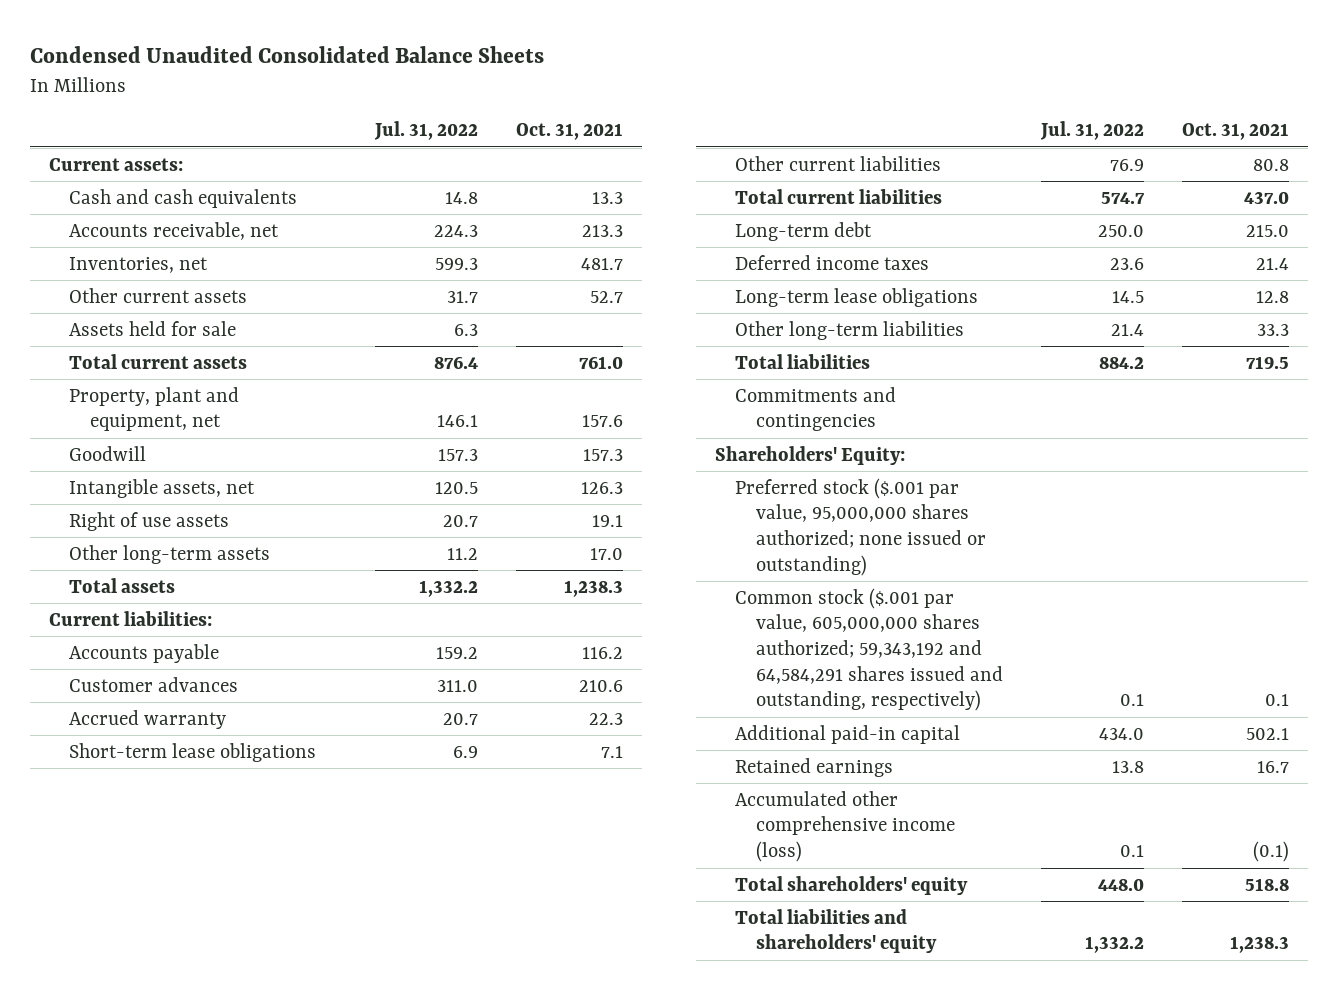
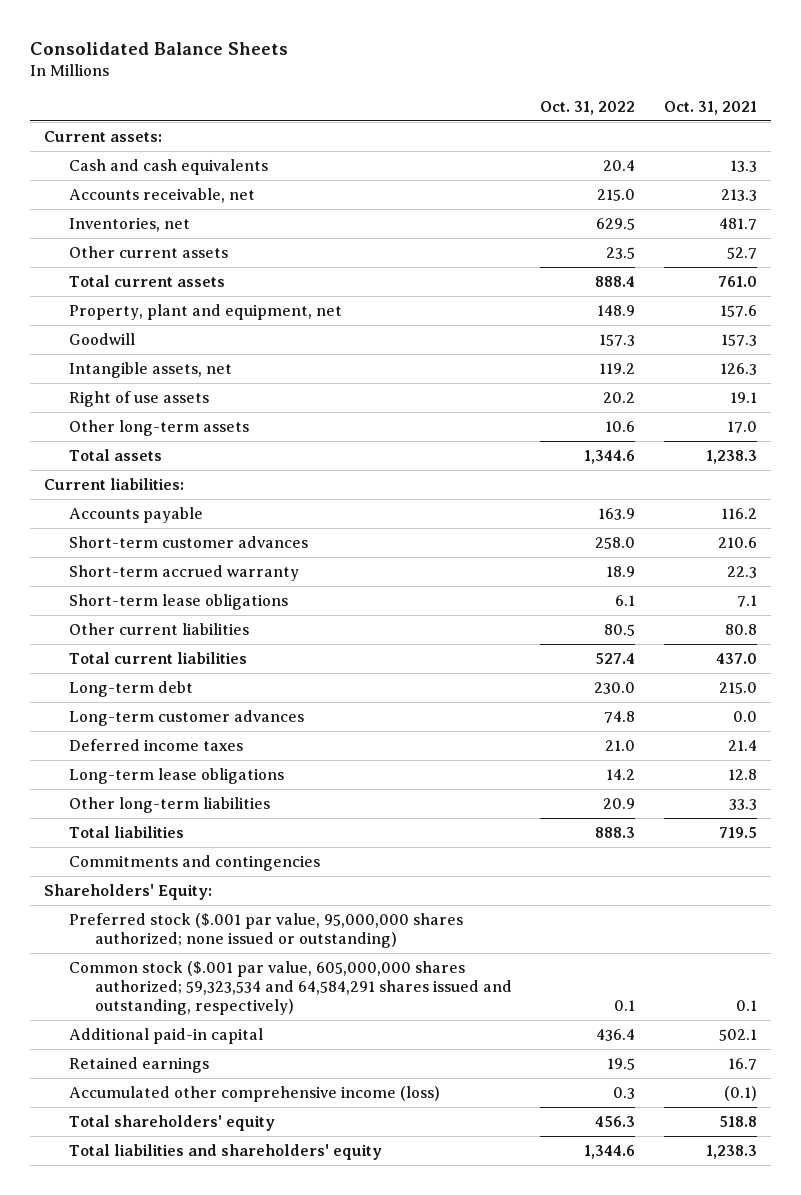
- Condensed Unaudited Consolidated Balance Sheets
+ Consolidated Balance Sheets
- | Jul. 31, 2022 | Oct. 31, 2021
+ | Oct. 31, 2022 | Oct. 31, 2021
- Assets held for sale | 6.3 |
- Customer advances | 311.0 | 210.6
- Accrued warranty | 20.7 | 22.3
+ Short-term customer advances | 258.0 | 210.6
+ Short-term accrued warranty | 18.9 | 22.3
+ Long-term customer advances | 74.8 | 0.0
- Common stock ($.001 par value, 605,000,000 shares authorized; 59,343,192 and 64,584,291 shares issued and outstanding, respectively) | 0.1 | 0.1
+ Common stock ($.001 par value, 605,000,000 shares authorized; 59,323,534 and 64,584,291 shares issued and outstanding, respectively) | 0.1 | 0.1

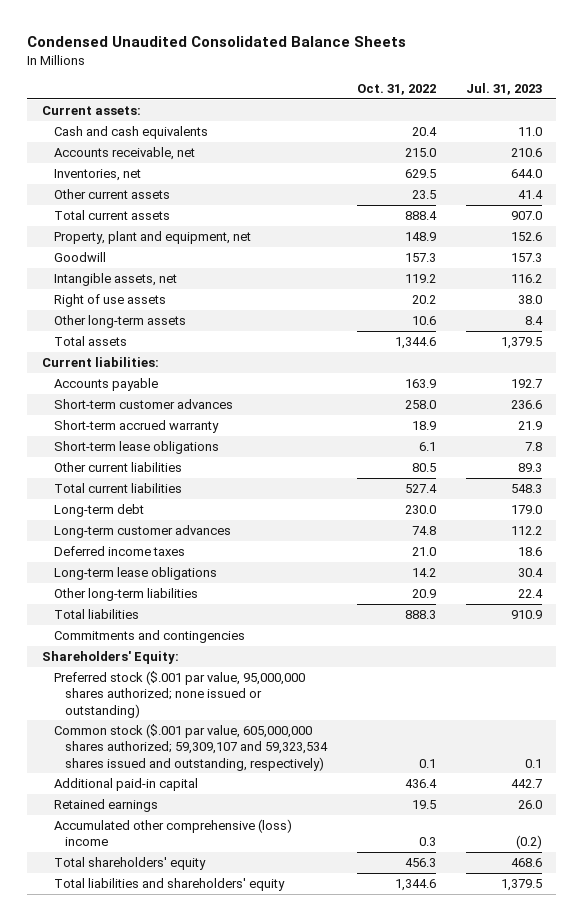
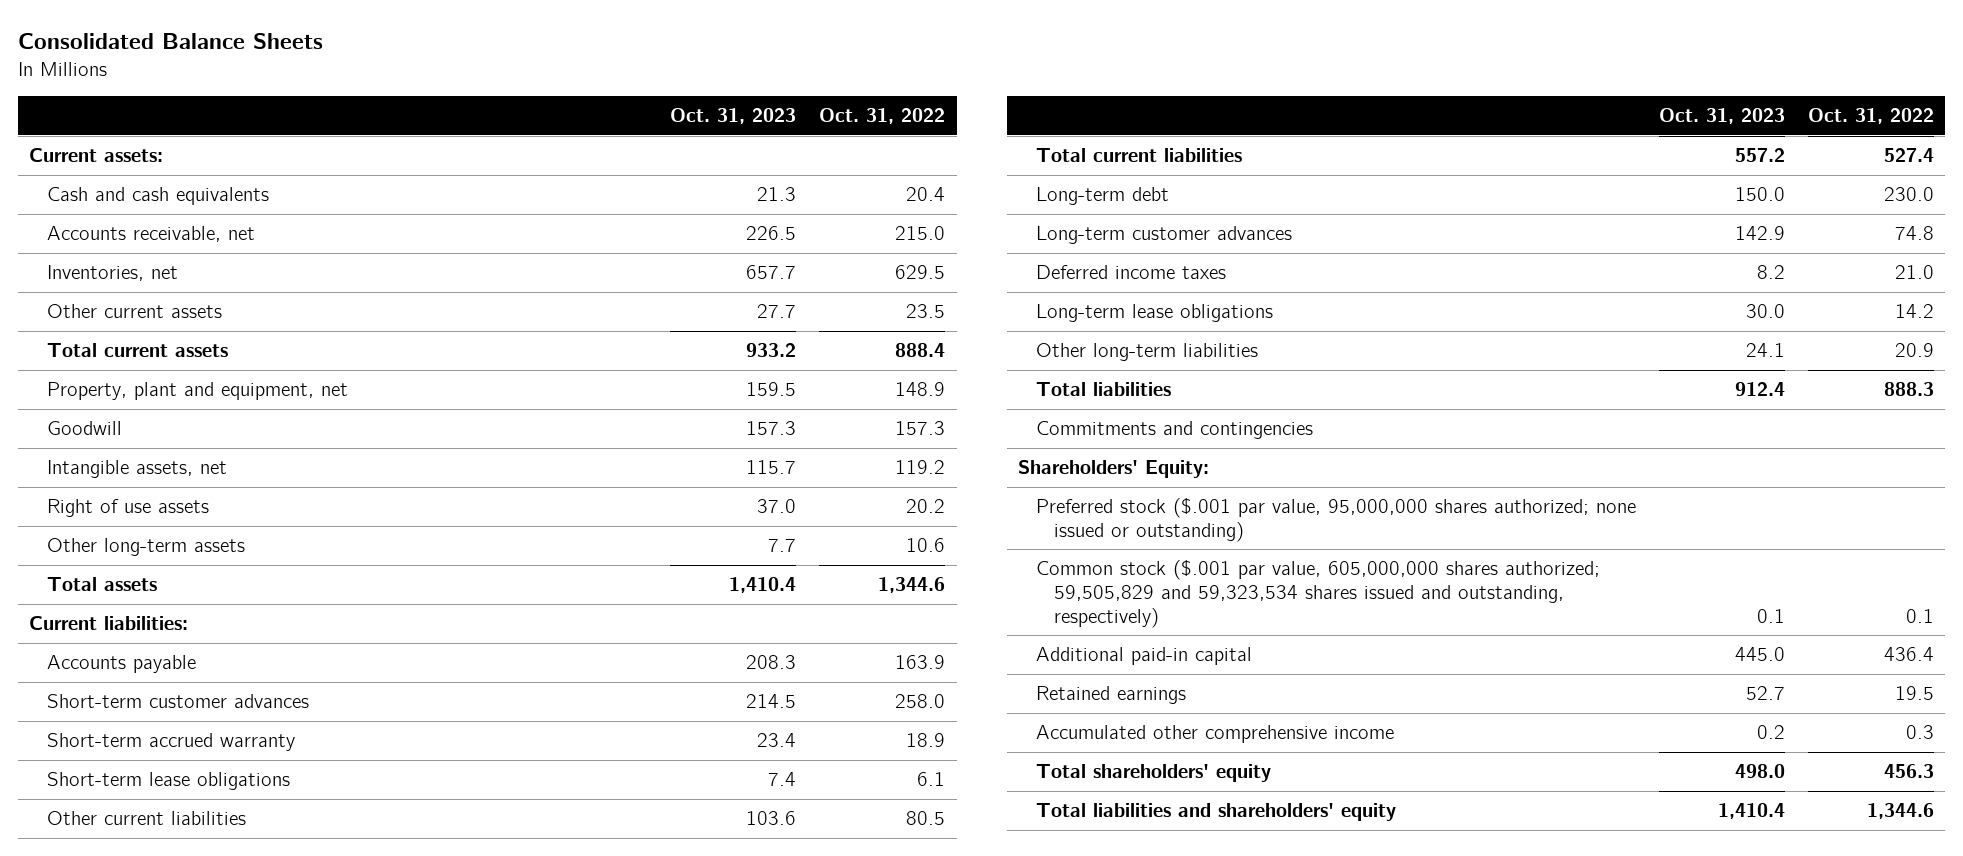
- Condensed Unaudited Consolidated Balance Sheets
+ Consolidated Balance Sheets
- | Oct. 31, 2022 | Jul. 31, 2023
+ | Oct. 31, 2023 | Oct. 31, 2022
- Common stock ($.001 par value, 605,000,000 shares authorized; 59,309,107 and 59,323,534 shares issued and outstanding, respectively) | 0.1 | 0.1
+ Common stock ($.001 par value, 605,000,000 shares authorized; 59,505,829 and 59,323,534 shares issued and outstanding, respectively) | 0.1 | 0.1
- Accumulated other comprehensive (loss) income | 0.3 | (0.2)
+ Accumulated other comprehensive income | 0.2 | 0.3

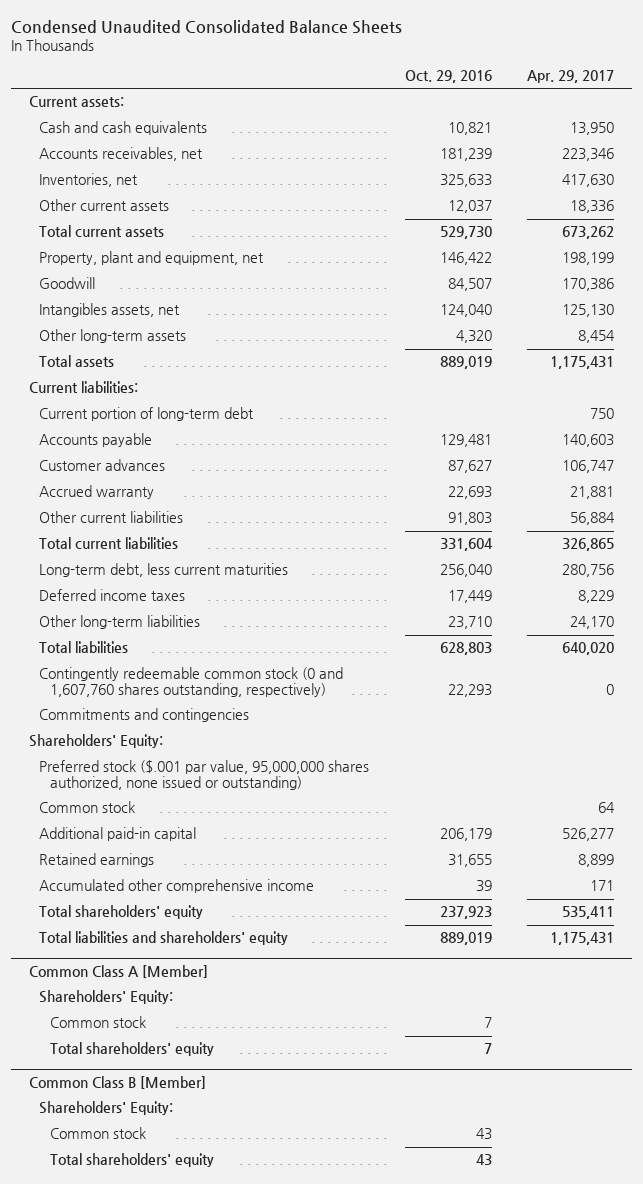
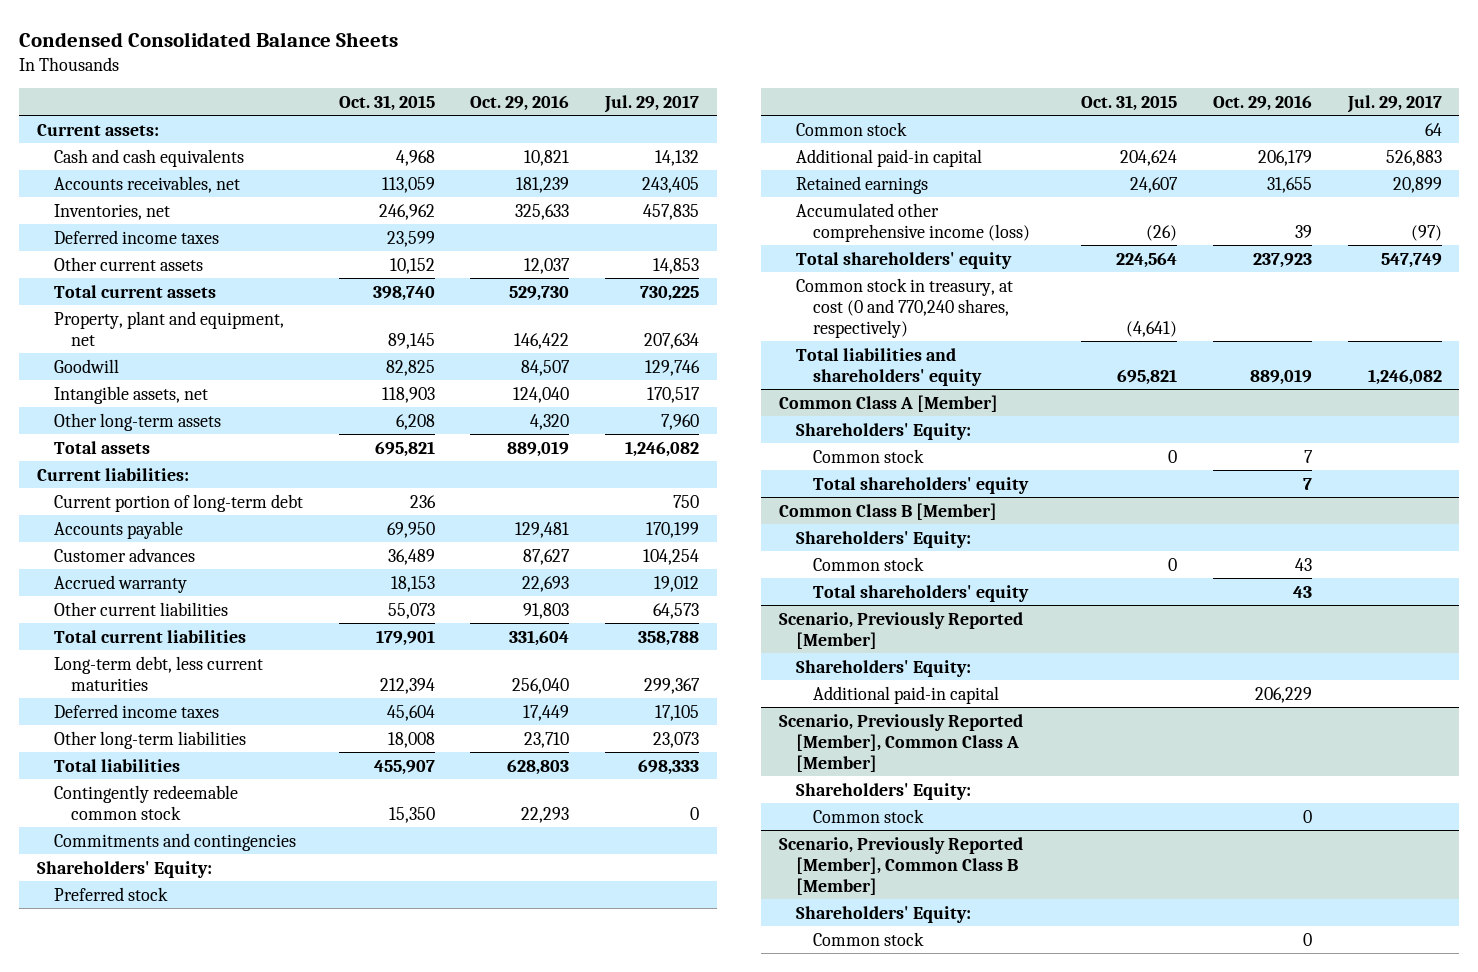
- Condensed Unaudited Consolidated Balance Sheets
+ Condensed Consolidated Balance Sheets
- | Oct. 29, 2016 | Apr. 29, 2017
+ | Oct. 31, 2015 | Oct. 29, 2016 | Jul. 29, 2017
+ Deferred income taxes | 23,599 | |
- Intangibles assets, net | 124,040 | 125,130
+ Intangible assets, net | 118,903 | 124,040 | 170,517
- Contingently redeemable common stock (0 and 1,607,760 shares outstanding, respectively) | 22,293 | 0
+ Contingently redeemable common stock | 15,350 | 22,293 | 0
- Preferred stock ($.001 par value, 95,000,000 shares authorized, none issued or outstanding)
+ Preferred stock
- Accumulated other comprehensive income | 39 | 171
+ Accumulated other comprehensive income (loss) | (26) | 39 | (97)
+ Common stock in treasury, at cost (0 and 770,240 shares, respectively) | (4,641) | |
+ Scenario, Previously Reported [Member]
+ Shareholders' Equity:
+ Additional paid-in capital | | 206,229 |
+ Scenario, Previously Reported [Member], Common Class A [Member]
+ Shareholders' Equity:
+ Common stock | | 0 |
+ Scenario, Previously Reported [Member], Common Class B [Member]
+ Shareholders' Equity:
+ Common stock | | 0 |

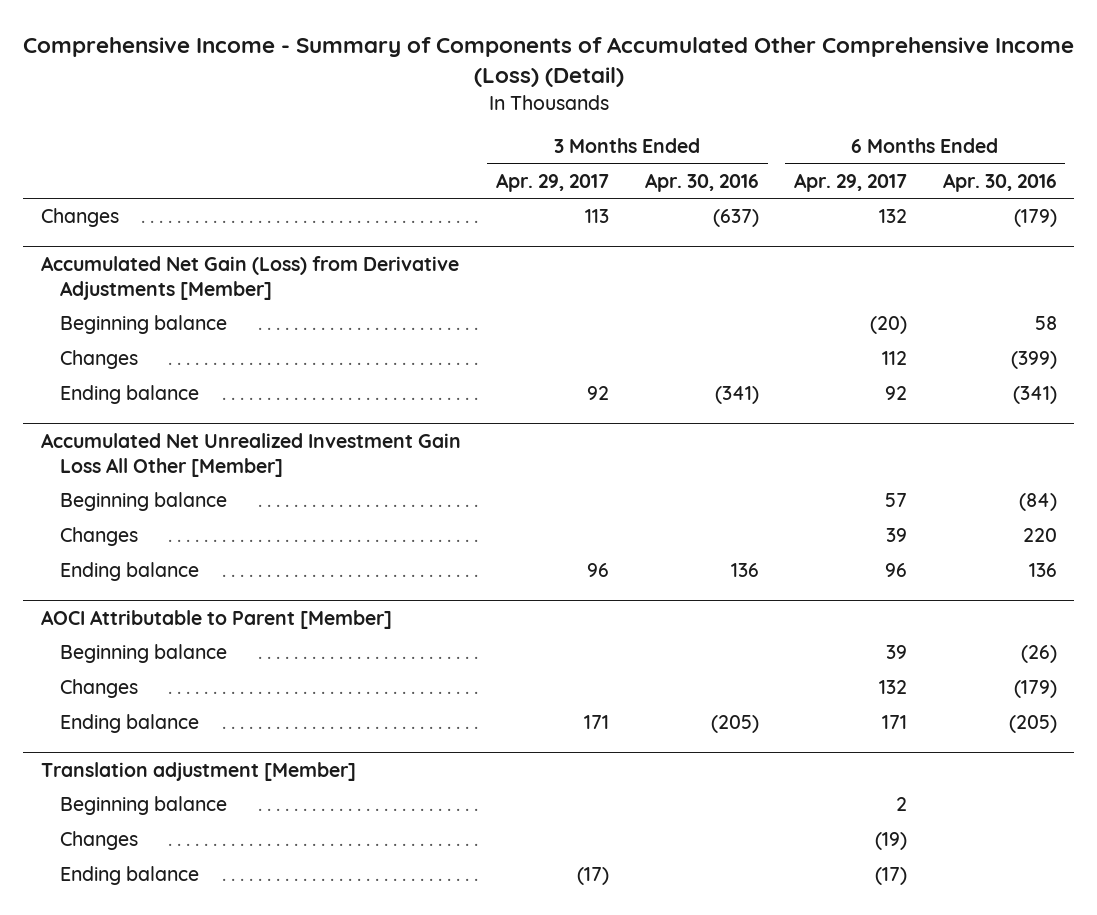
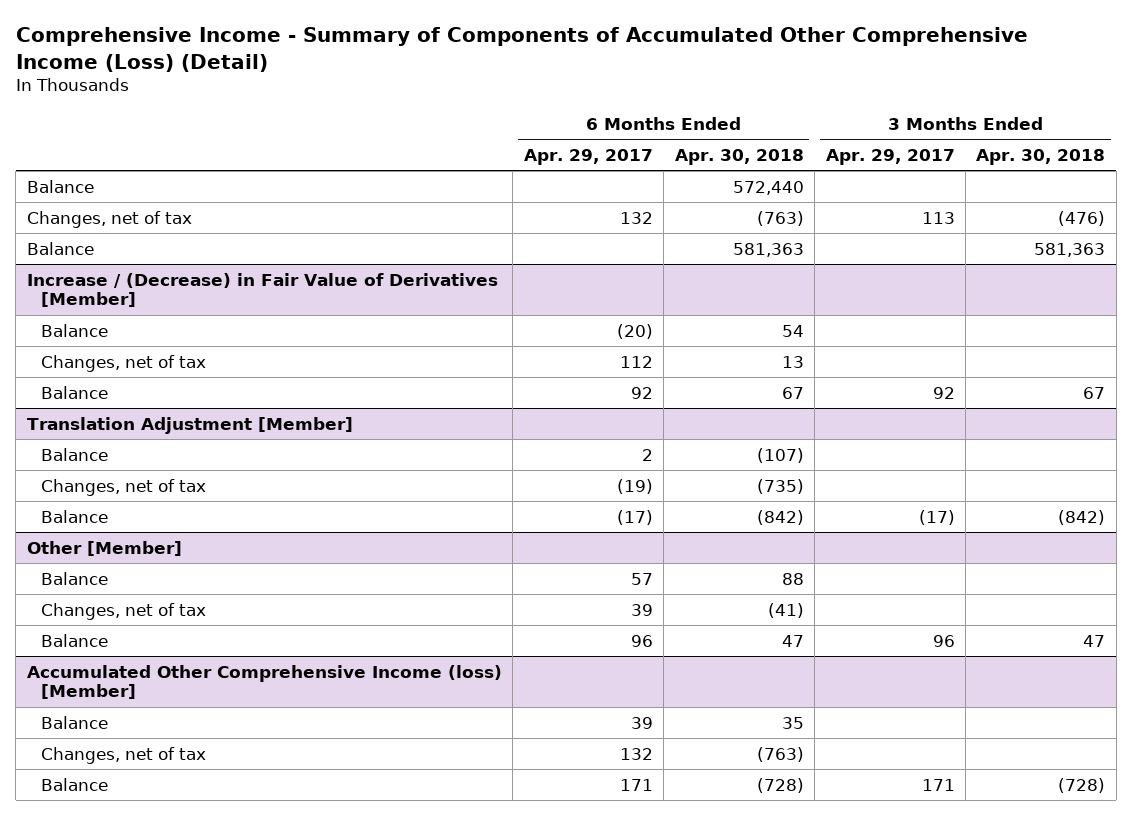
- | 3 Months Ended Apr. 29, 2017 | 3 Months Ended Apr. 30, 2016 | 6 Months Ended Apr. 29, 2017 | 6 Months Ended Apr. 30, 2016
+ | 6 Months Ended Apr. 29, 2017 | 6 Months Ended Apr. 30, 2018 | 3 Months Ended Apr. 29, 2017 | 3 Months Ended Apr. 30, 2018
- Changes | 113 | (637) | 132 | (179)
- Accumulated Net Gain (Loss) from Derivative Adjustments [Member]
- Beginning balance | | | (20) | 58
- Changes | | | 112 | (399)
- Ending balance | 92 | (341) | 92 | (341)
- Accumulated Net Unrealized Investment Gain Loss All Other [Member]
- Beginning balance | | | 57 | (84)
- Changes | | | 39 | 220
- Ending balance | 96 | 136 | 96 | 136
- AOCI Attributable to Parent [Member]
- Beginning balance | | | 39 | (26)
- Changes | | | 132 | (179)
- Ending balance | 171 | (205) | 171 | (205)
- Translation adjustment [Member]
- Beginning balance | | | 2 |
- Changes | | | (19) |
- Ending balance | (17) | | (17) |
+ Balance | | 572,440 | |
+ Changes, net of tax | 132 | (763) | 113 | (476)
+ Balance | | 581,363 | | 581,363
+ Increase / (Decrease) in Fair Value of Derivatives [Member]
+ Balance | (20) | 54 | |
+ Changes, net of tax | 112 | 13 | |
+ Balance | 92 | 67 | 92 | 67
+ Translation Adjustment [Member]
+ Balance | 2 | (107) | |
+ Changes, net of tax | (19) | (735) | |
+ Balance | (17) | (842) | (17) | (842)
+ Other [Member]
+ Balance | 57 | 88 | |
+ Changes, net of tax | 39 | (41) | |
+ Balance | 96 | 47 | 96 | 47
+ Accumulated Other Comprehensive Income (loss) [Member]
+ Balance | 39 | 35 | |
+ Changes, net of tax | 132 | (763) | |
+ Balance | 171 | (728) | 171 | (728)

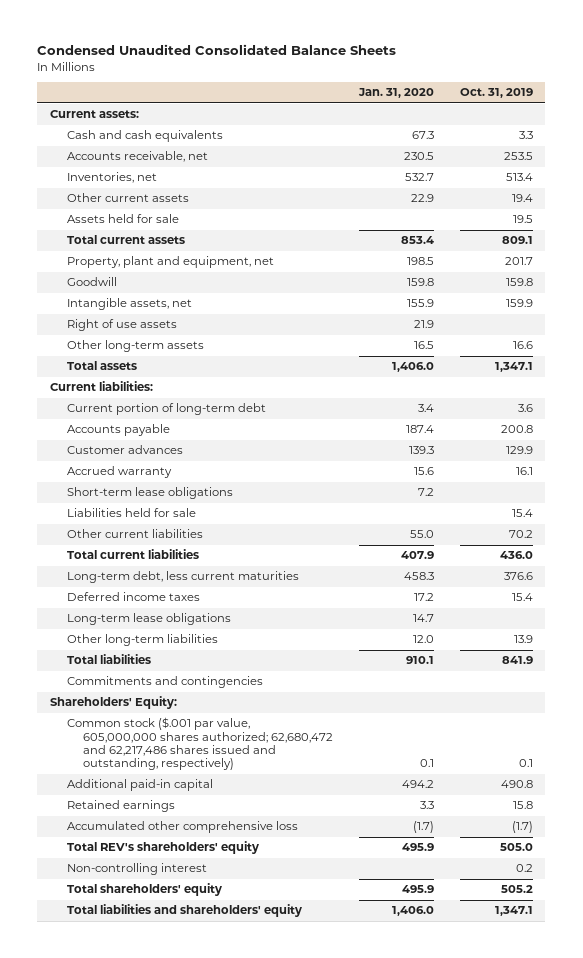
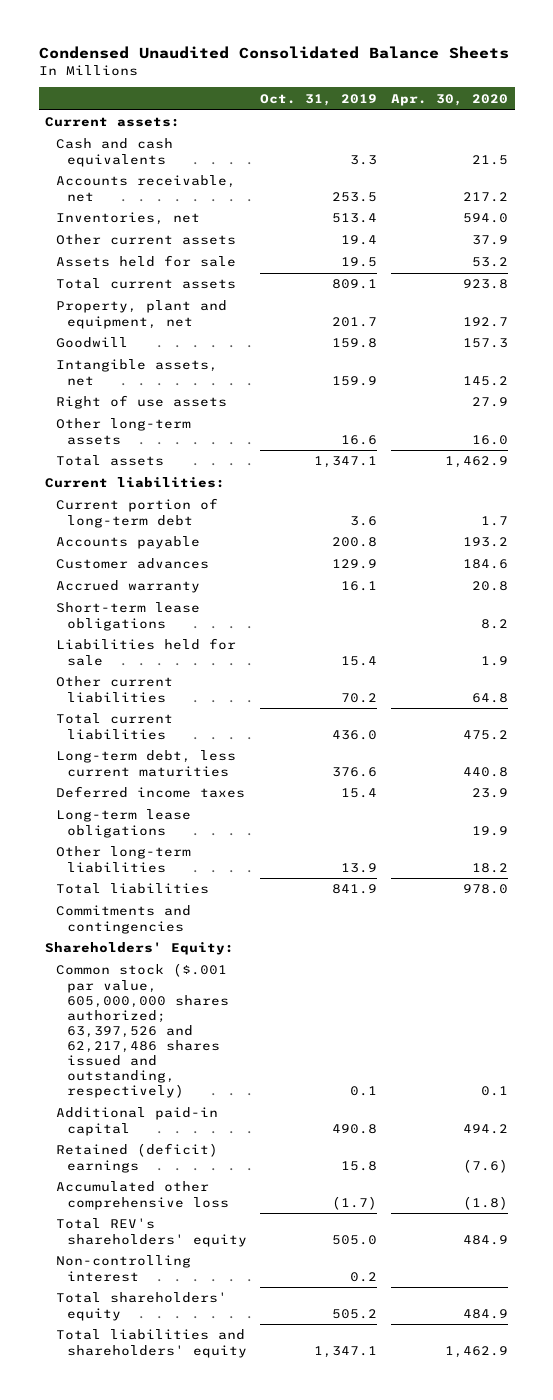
- | Jan. 31, 2020 | Oct. 31, 2019
+ | Oct. 31, 2019 | Apr. 30, 2020
- Common stock ($.001 par value, 605,000,000 shares authorized; 62,680,472 and 62,217,486 shares issued and outstanding, respectively) | 0.1 | 0.1
+ Common stock ($.001 par value, 605,000,000 shares authorized; 63,397,526 and 62,217,486 shares issued and outstanding, respectively) | 0.1 | 0.1
- Retained earnings | 3.3 | 15.8
+ Retained (deficit) earnings | 15.8 | (7.6)

